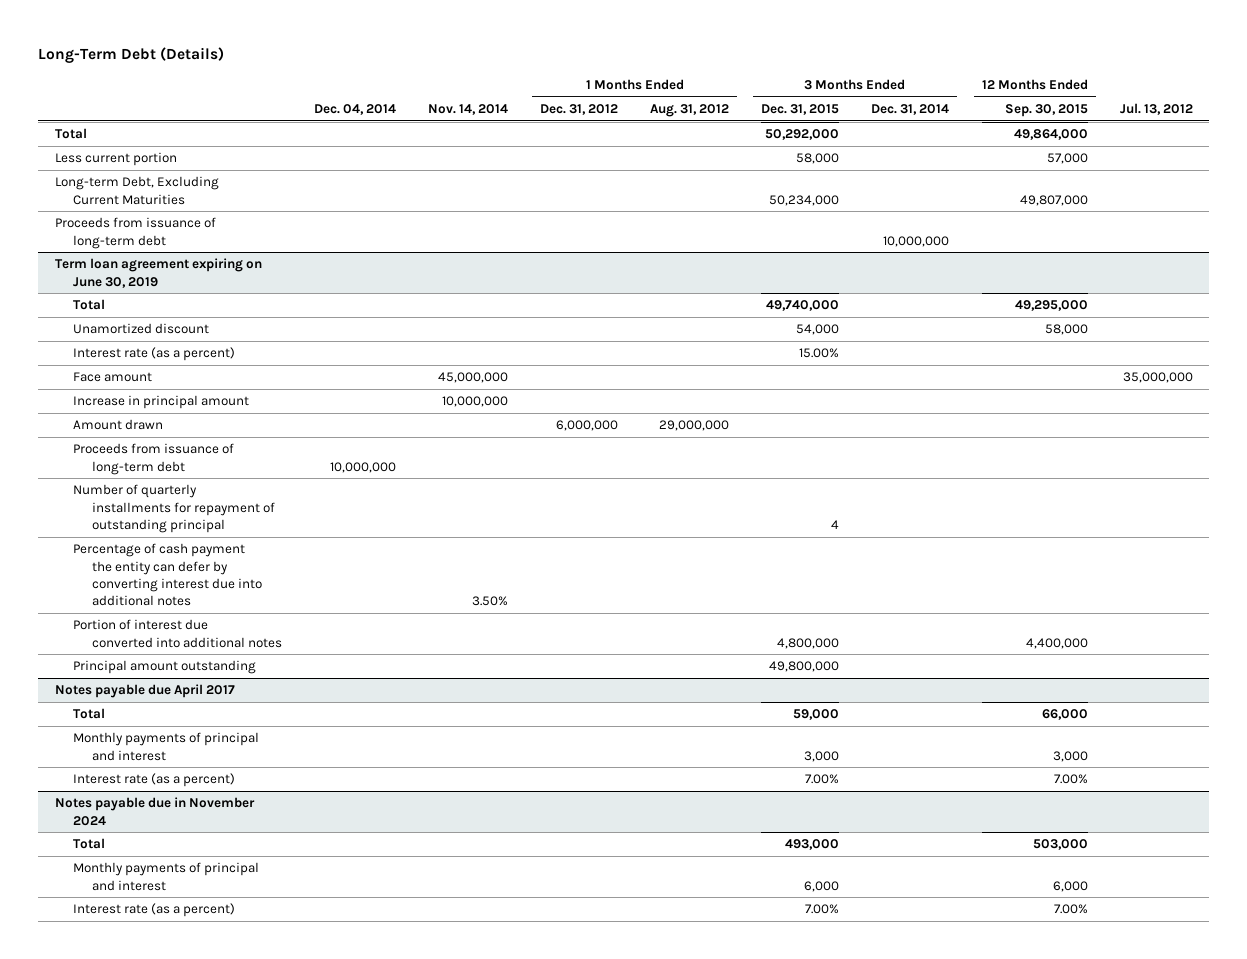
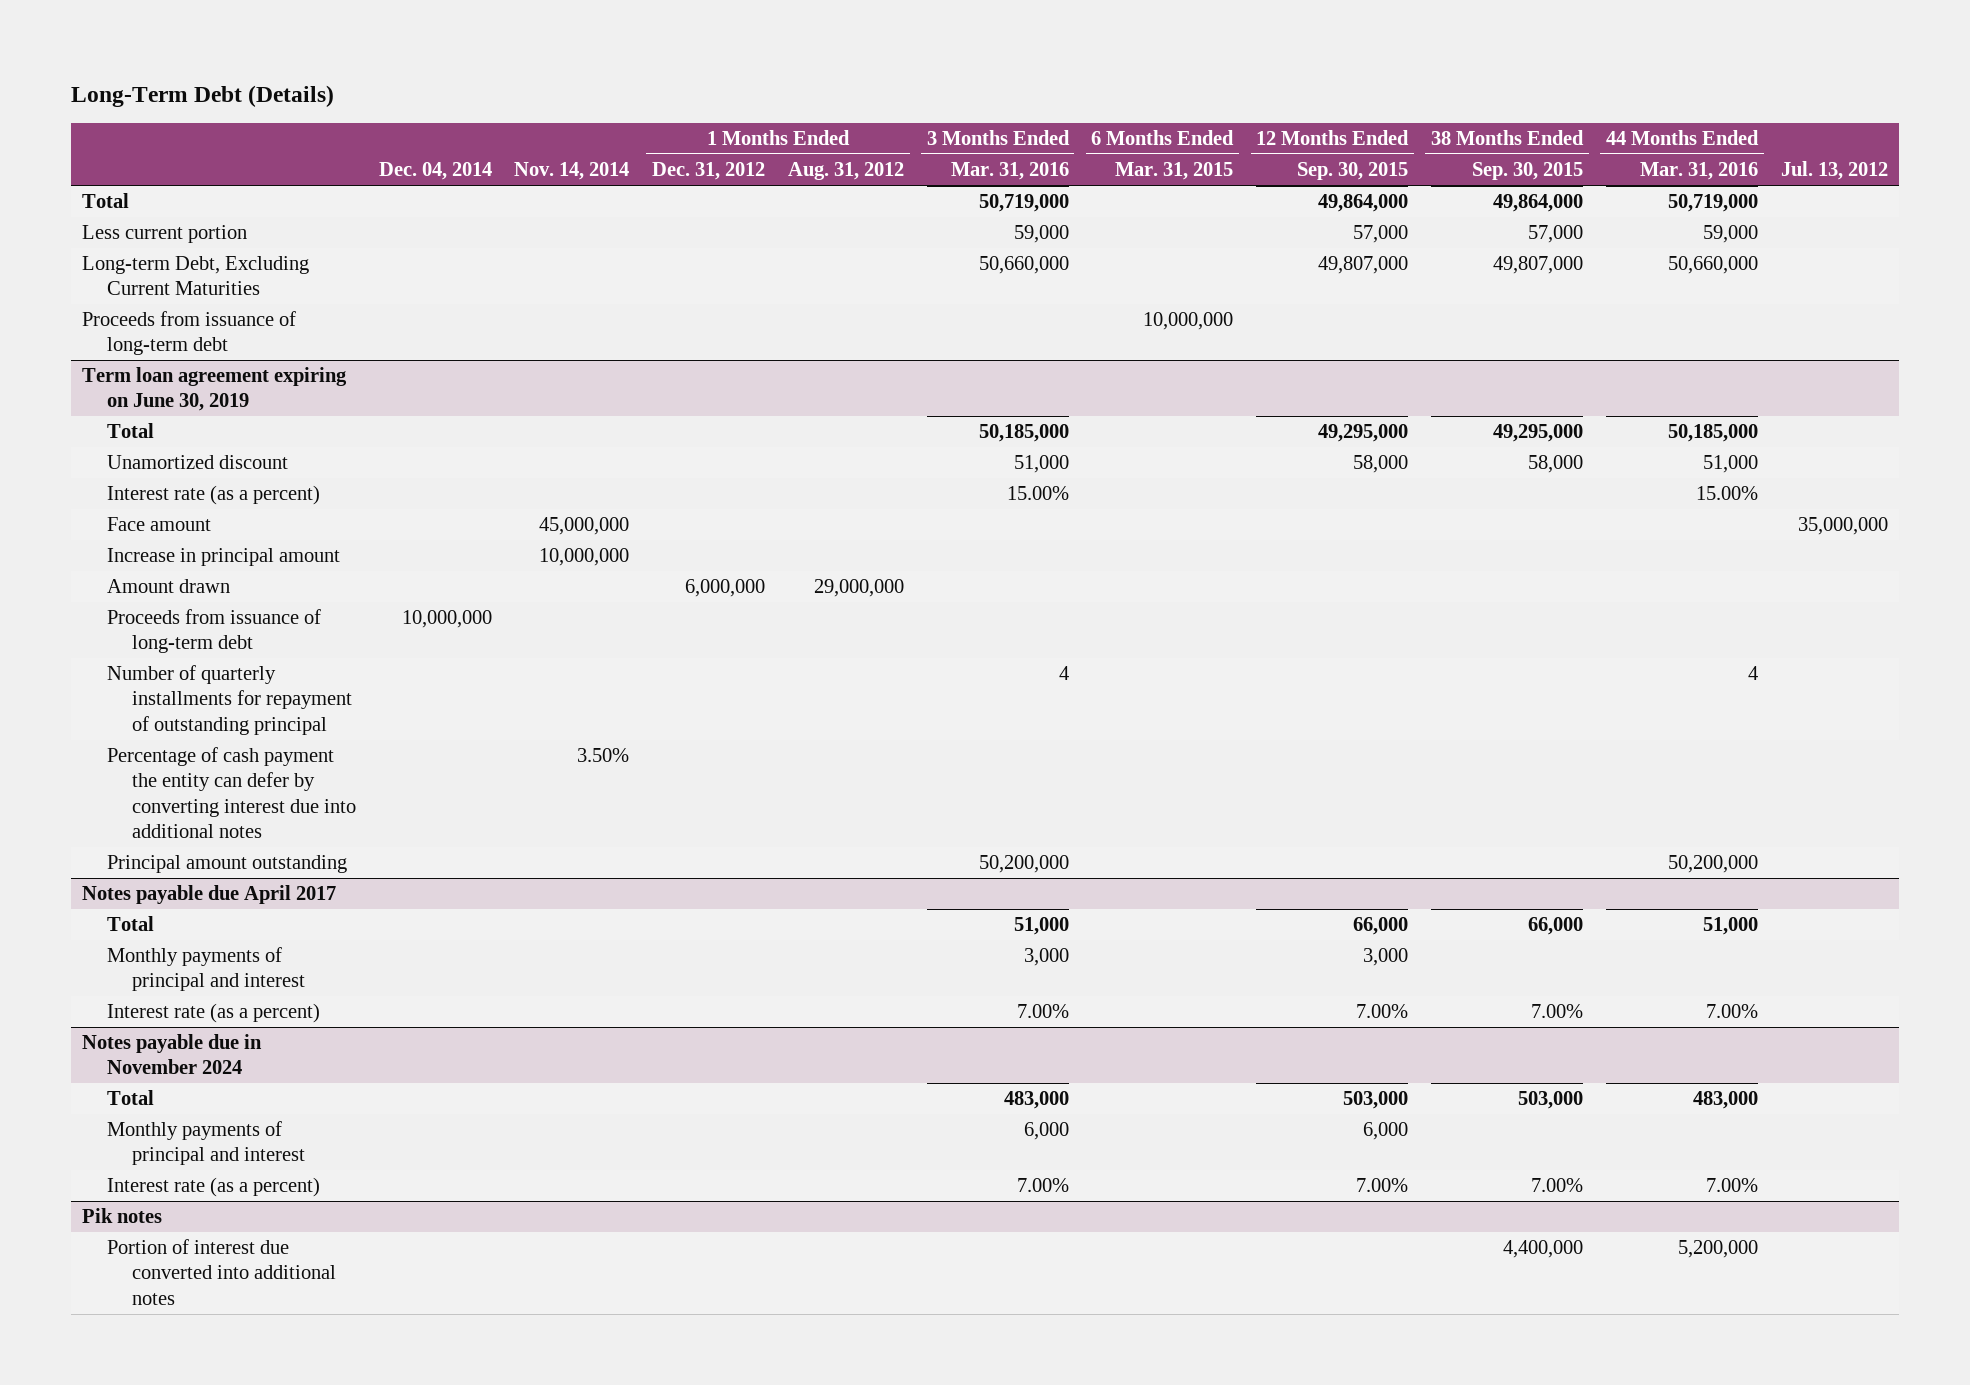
- | Dec. 04, 2014 | Nov. 14, 2014 | 1 Months Ended Dec. 31, 2012 | 1 Months Ended Aug. 31, 2012 | 3 Months Ended Dec. 31, 2015 | 3 Months Ended Dec. 31, 2014 | 12 Months Ended Sep. 30, 2015 | Jul. 13, 2012
+ | Dec. 04, 2014 | Nov. 14, 2014 | 1 Months Ended Dec. 31, 2012 | 1 Months Ended Aug. 31, 2012 | 3 Months Ended Mar. 31, 2016 | 6 Months Ended Mar. 31, 2015 | 12 Months Ended Sep. 30, 2015 | 38 Months Ended Sep. 30, 2015 | 44 Months Ended Mar. 31, 2016 | Jul. 13, 2012
@ Term loan agreement expiring on June 30, 2019
- Portion of interest due converted into additional notes | | | | | 4,800,000 | | 4,400,000 |
+ Pik notes
+ Portion of interest due converted into additional notes | | | | | | | | 4,400,000 | 5,200,000 |

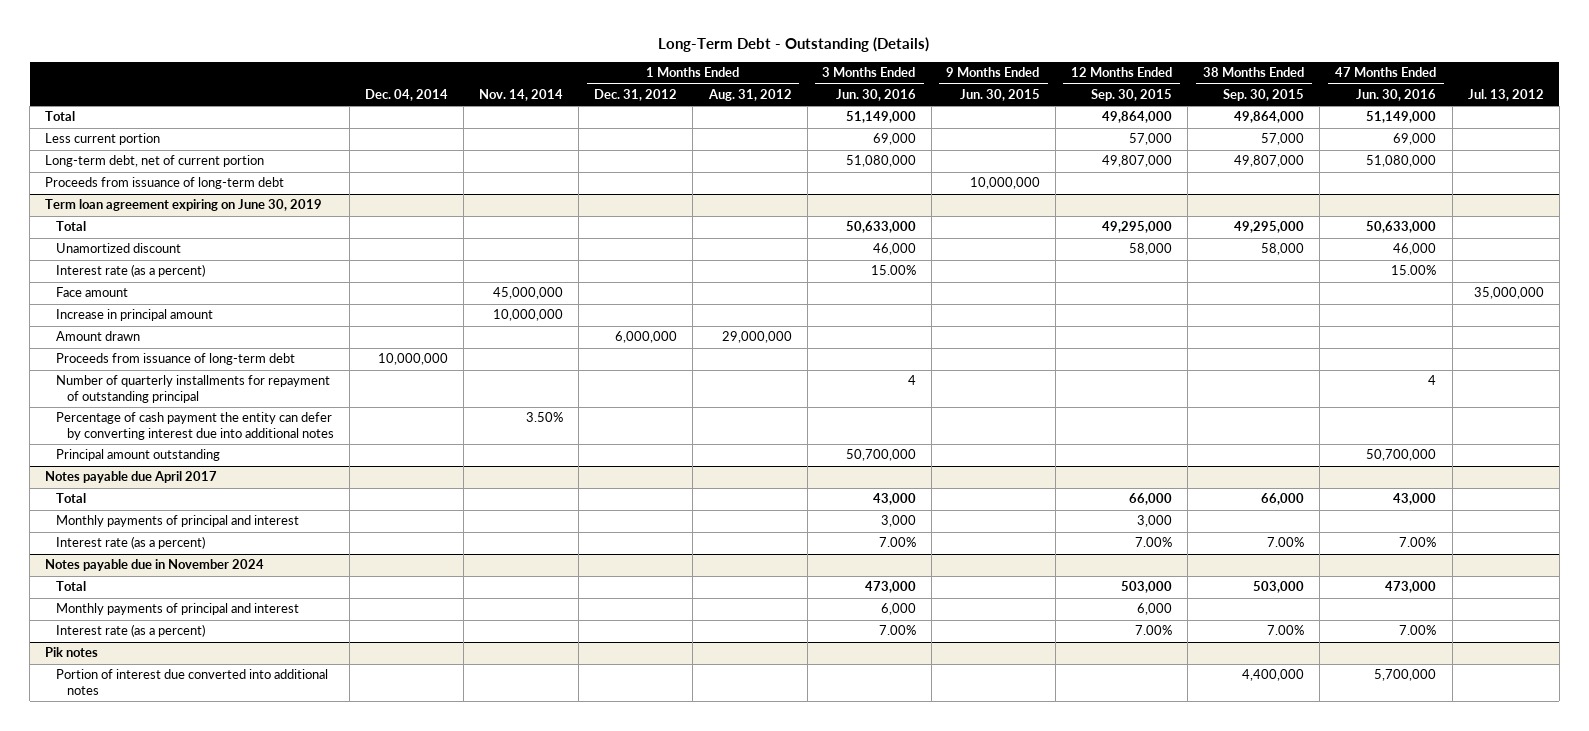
- Long-Term Debt (Details)
+ Long-Term Debt - Outstanding (Details)
- | Dec. 04, 2014 | Nov. 14, 2014 | 1 Months Ended Dec. 31, 2012 | 1 Months Ended Aug. 31, 2012 | 3 Months Ended Mar. 31, 2016 | 6 Months Ended Mar. 31, 2015 | 12 Months Ended Sep. 30, 2015 | 38 Months Ended Sep. 30, 2015 | 44 Months Ended Mar. 31, 2016 | Jul. 13, 2012
+ | Dec. 04, 2014 | Nov. 14, 2014 | 1 Months Ended Dec. 31, 2012 | 1 Months Ended Aug. 31, 2012 | 3 Months Ended Jun. 30, 2016 | 9 Months Ended Jun. 30, 2015 | 12 Months Ended Sep. 30, 2015 | 38 Months Ended Sep. 30, 2015 | 47 Months Ended Jun. 30, 2016 | Jul. 13, 2012
- Long-term Debt, Excluding Current Maturities | | | | | 50,660,000 | | 49,807,000 | 49,807,000 | 50,660,000 |
+ Long-term debt, net of current portion | | | | | 51,080,000 | | 49,807,000 | 49,807,000 | 51,080,000 |

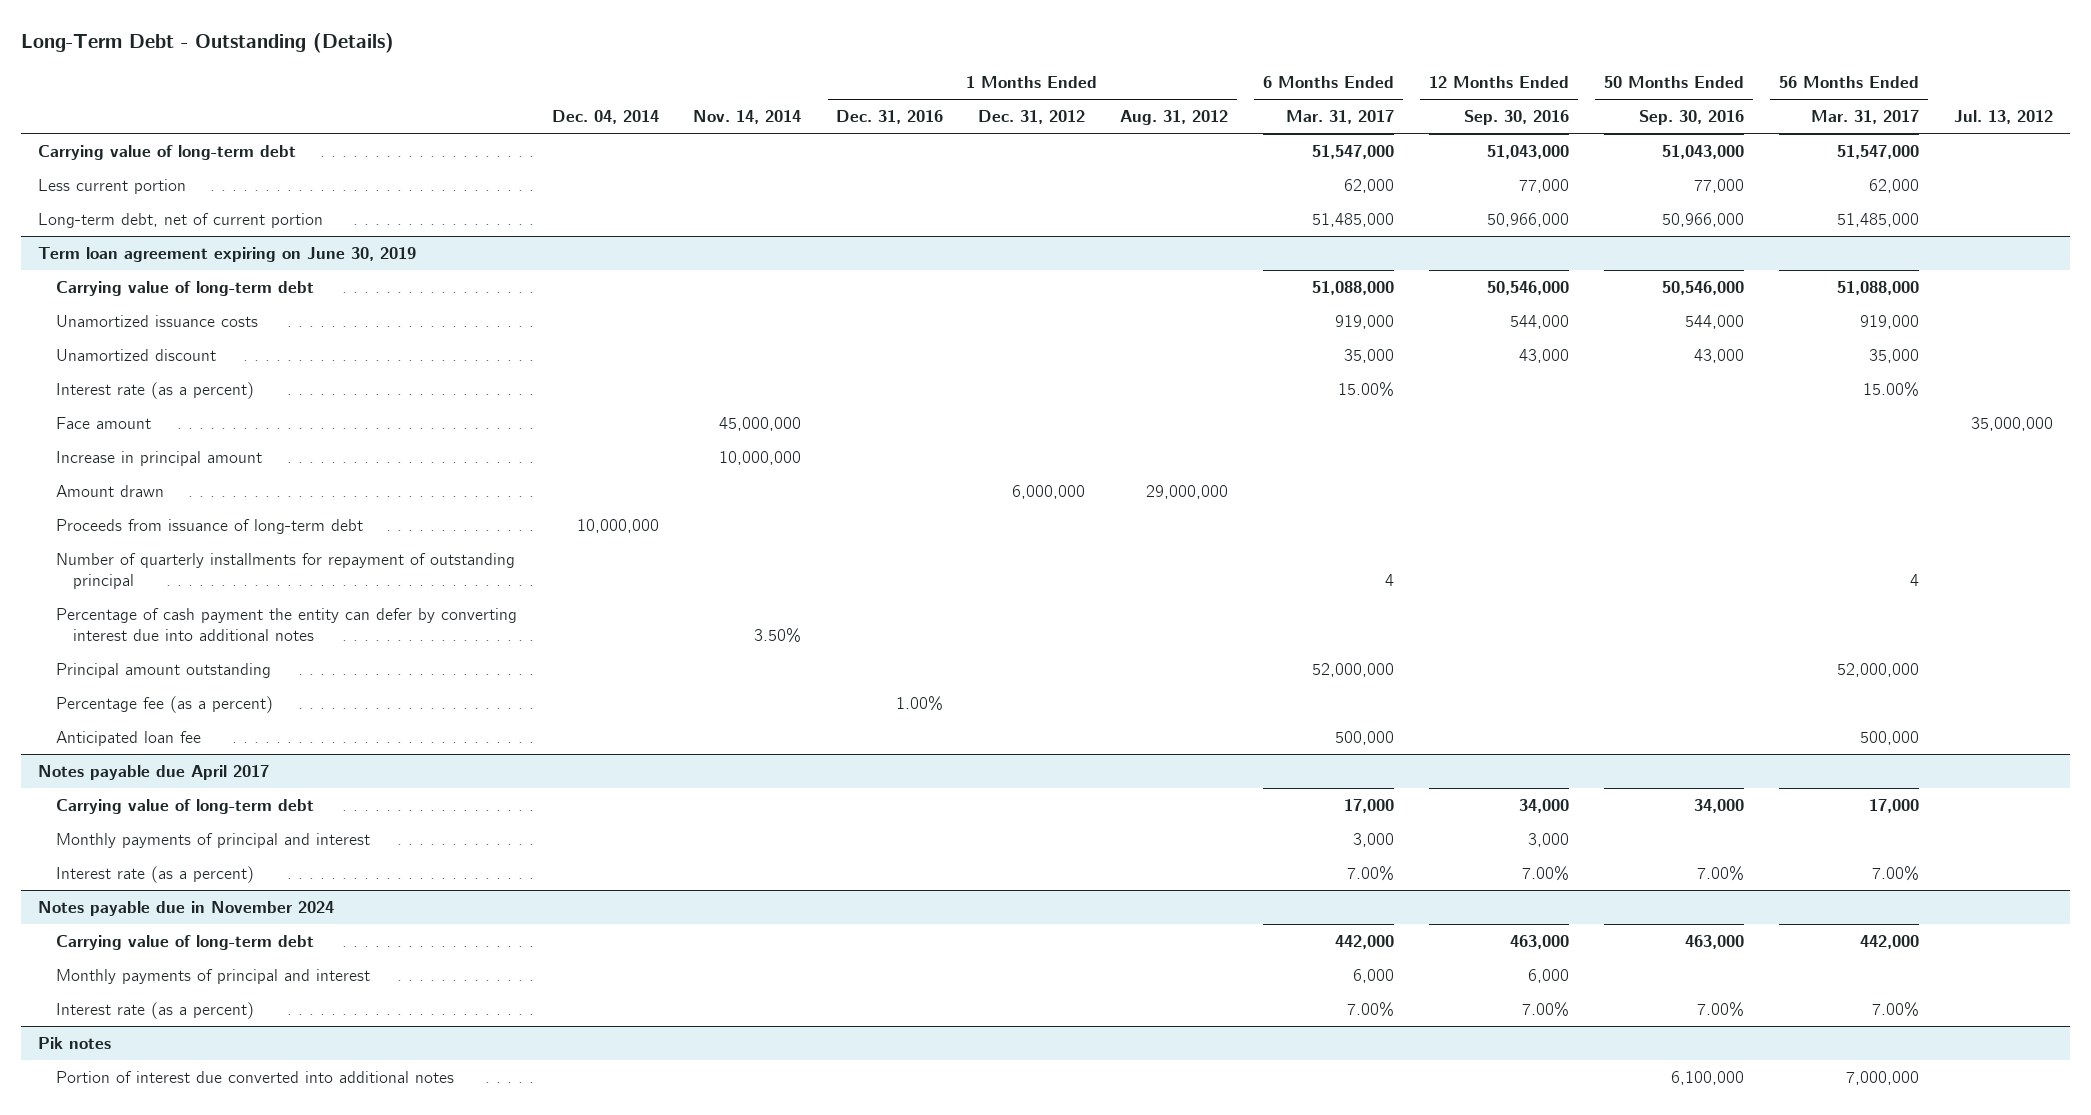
- | Dec. 04, 2014 | Nov. 14, 2014 | 1 Months Ended Dec. 31, 2012 | 1 Months Ended Aug. 31, 2012 | 3 Months Ended Jun. 30, 2016 | 9 Months Ended Jun. 30, 2015 | 12 Months Ended Sep. 30, 2015 | 38 Months Ended Sep. 30, 2015 | 47 Months Ended Jun. 30, 2016 | Jul. 13, 2012
+ | Dec. 04, 2014 | Nov. 14, 2014 | 1 Months Ended Dec. 31, 2016 | 1 Months Ended Dec. 31, 2012 | 1 Months Ended Aug. 31, 2012 | 6 Months Ended Mar. 31, 2017 | 12 Months Ended Sep. 30, 2016 | 50 Months Ended Sep. 30, 2016 | 56 Months Ended Mar. 31, 2017 | Jul. 13, 2012
- Total | | | | | 51,149,000 | | 49,864,000 | 49,864,000 | 51,149,000 |
+ Carrying value of long-term debt | | | | | | 51,547,000 | 51,043,000 | 51,043,000 | 51,547,000 |
- Proceeds from issuance of long-term debt | | | | | | 10,000,000 | | | |
@ Term loan agreement expiring on June 30, 2019
- Total | | | | | 50,633,000 | | 49,295,000 | 49,295,000 | 50,633,000 |
+ Carrying value of long-term debt | | | | | | 51,088,000 | 50,546,000 | 50,546,000 | 51,088,000 |
+ Unamortized issuance costs | | | | | | 919,000 | 544,000 | 544,000 | 919,000 |
+ Percentage fee (as a percent) | | | 1.00% | | | | | | |
+ Anticipated loan fee | | | | | | 500,000 | | | 500,000 |
@ Notes payable due April 2017
- Total | | | | | 43,000 | | 66,000 | 66,000 | 43,000 |
+ Carrying value of long-term debt | | | | | | 17,000 | 34,000 | 34,000 | 17,000 |
@ Notes payable due in November 2024
- Total | | | | | 473,000 | | 503,000 | 503,000 | 473,000 |
+ Carrying value of long-term debt | | | | | | 442,000 | 463,000 | 463,000 | 442,000 |

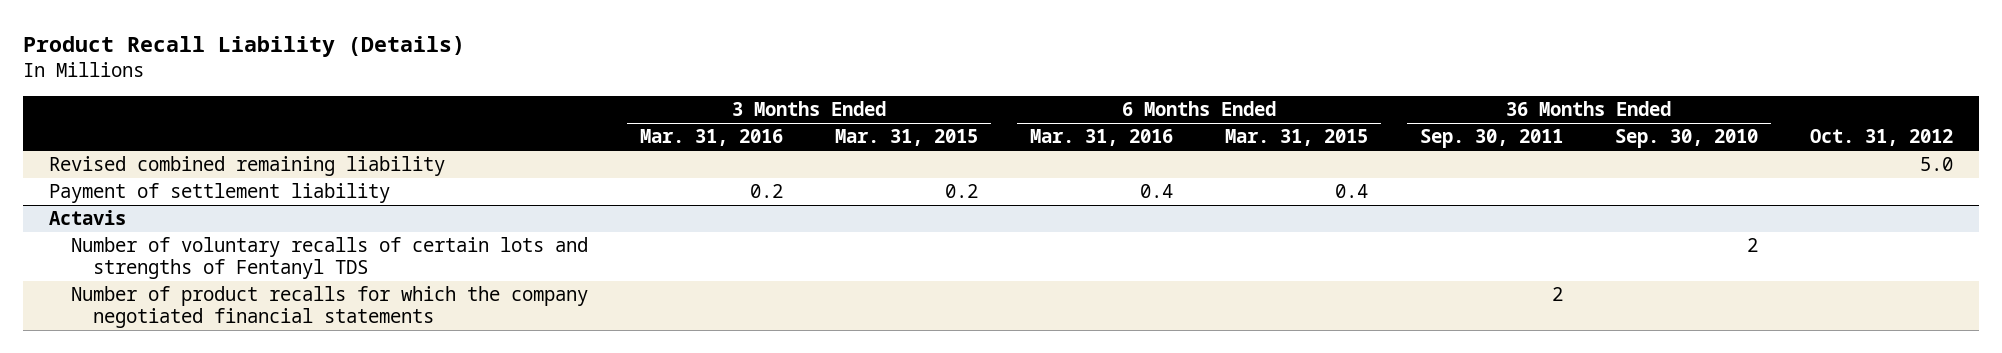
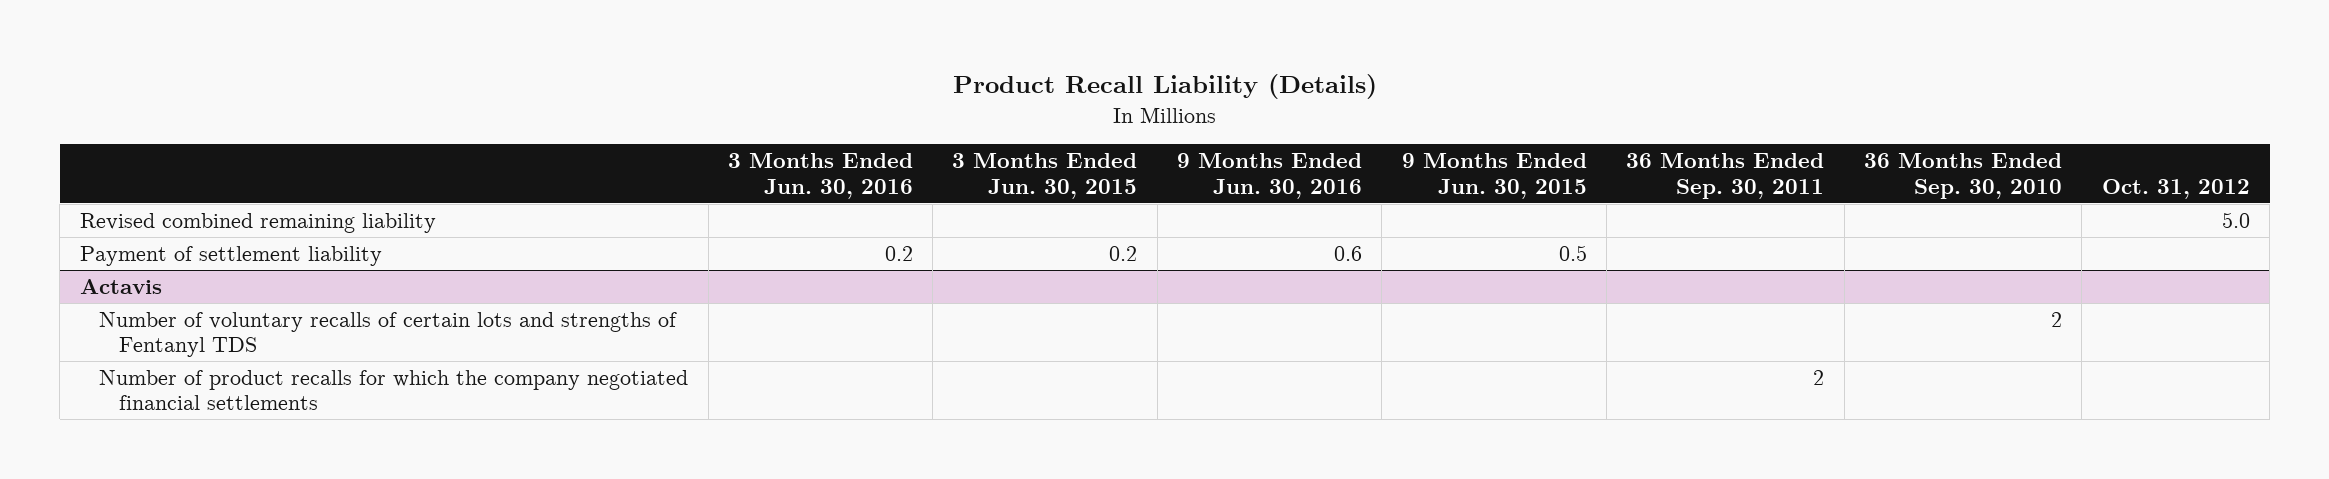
- | 3 Months Ended Mar. 31, 2016 | 3 Months Ended Mar. 31, 2015 | 6 Months Ended Mar. 31, 2016 | 6 Months Ended Mar. 31, 2015 | 36 Months Ended Sep. 30, 2011 | 36 Months Ended Sep. 30, 2010 | Oct. 31, 2012
+ | 3 Months Ended Jun. 30, 2016 | 3 Months Ended Jun. 30, 2015 | 9 Months Ended Jun. 30, 2016 | 9 Months Ended Jun. 30, 2015 | 36 Months Ended Sep. 30, 2011 | 36 Months Ended Sep. 30, 2010 | Oct. 31, 2012
@ Actavis
- Number of product recalls for which the company negotiated financial statements | | | | | 2 | |
+ Number of product recalls for which the company negotiated financial settlements | | | | | 2 | |

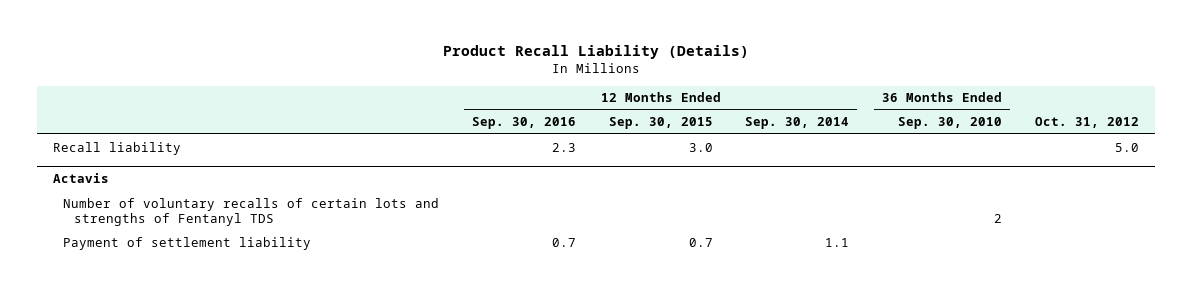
- | 3 Months Ended Jun. 30, 2016 | 3 Months Ended Jun. 30, 2015 | 9 Months Ended Jun. 30, 2016 | 9 Months Ended Jun. 30, 2015 | 36 Months Ended Sep. 30, 2011 | 36 Months Ended Sep. 30, 2010 | Oct. 31, 2012
+ | 12 Months Ended Sep. 30, 2016 | 12 Months Ended Sep. 30, 2015 | 12 Months Ended Sep. 30, 2014 | 36 Months Ended Sep. 30, 2010 | Oct. 31, 2012
- Revised combined remaining liability | | | | | | | 5.0
- Payment of settlement liability | 0.2 | 0.2 | 0.6 | 0.5 | | |
+ Recall liability | 2.3 | 3.0 | | | 5.0
@ Actavis
- Number of product recalls for which the company negotiated financial settlements | | | | | 2 | |
+ Payment of settlement liability | 0.7 | 0.7 | 1.1 | |

